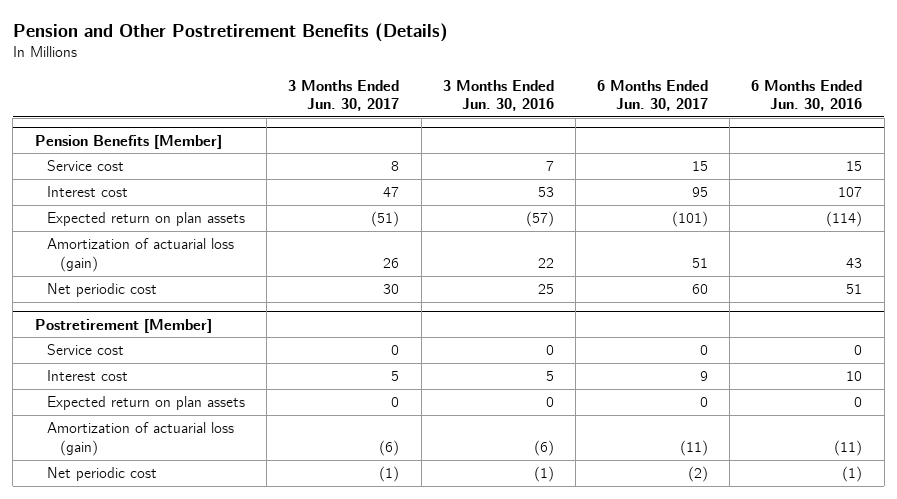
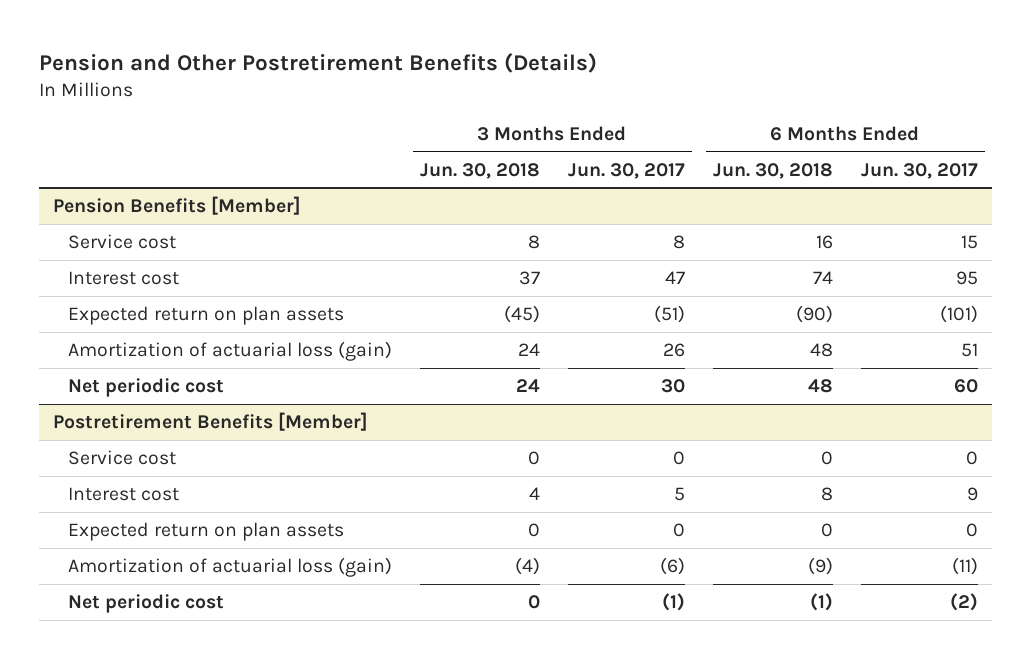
- | 3 Months Ended Jun. 30, 2017 | 3 Months Ended Jun. 30, 2016 | 6 Months Ended Jun. 30, 2017 | 6 Months Ended Jun. 30, 2016
+ | 3 Months Ended Jun. 30, 2018 | 3 Months Ended Jun. 30, 2017 | 6 Months Ended Jun. 30, 2018 | 6 Months Ended Jun. 30, 2017
- Postretirement [Member]
+ Postretirement Benefits [Member]

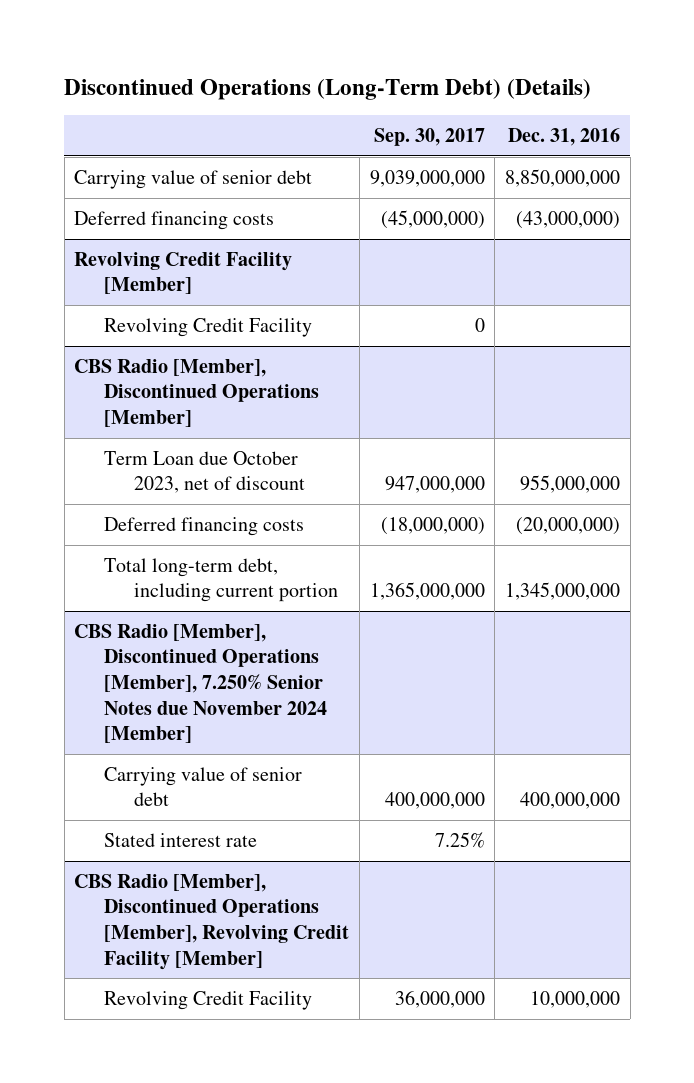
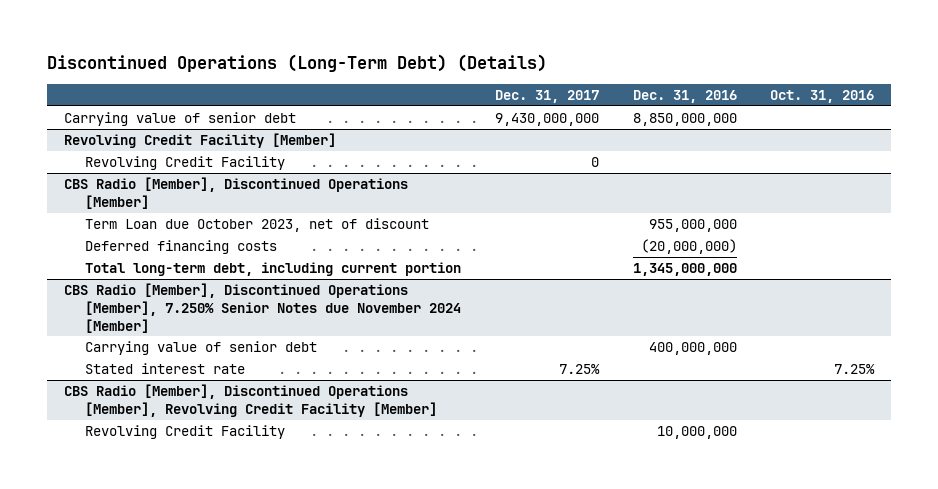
- | Sep. 30, 2017 | Dec. 31, 2016
+ | Dec. 31, 2017 | Dec. 31, 2016 | Oct. 31, 2016
- Deferred financing costs | (45,000,000) | (43,000,000)

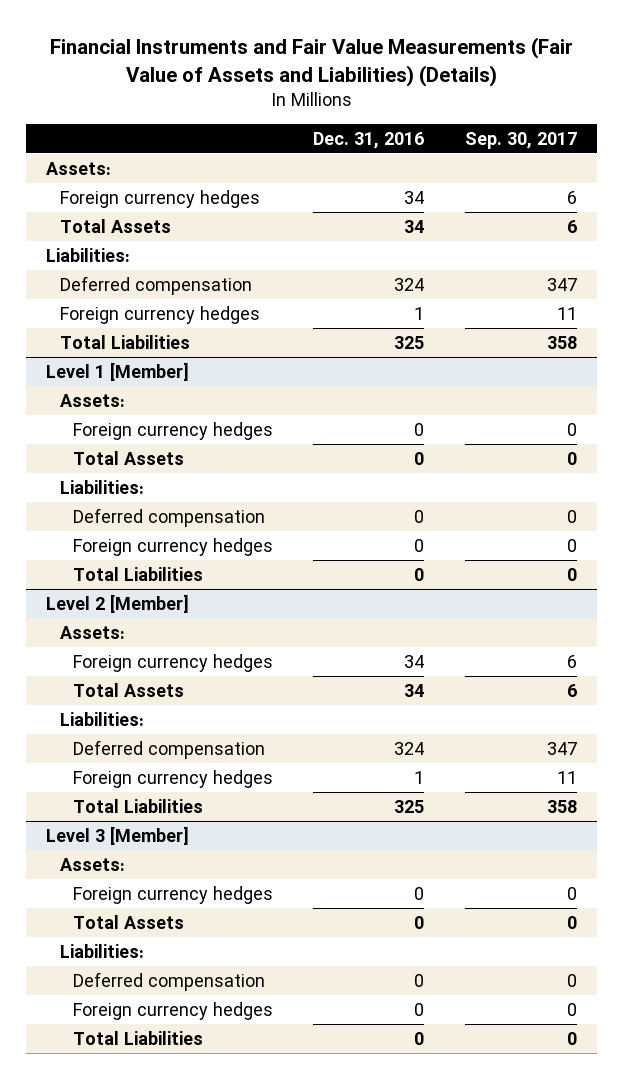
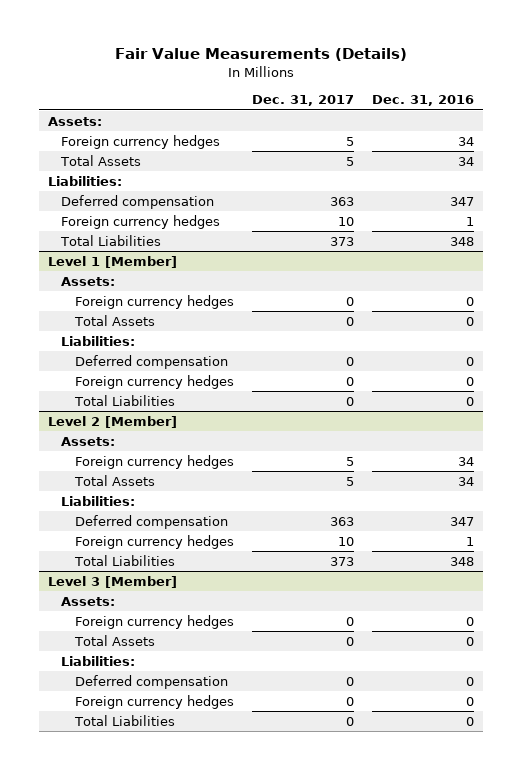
- Financial Instruments and Fair Value Measurements (Fair Value of Assets and Liabilities) (Details)
+ Fair Value Measurements (Details)
- | Dec. 31, 2016 | Sep. 30, 2017
+ | Dec. 31, 2017 | Dec. 31, 2016
- Deferred compensation | 324 | 347
+ Deferred compensation | 363 | 347
- Total Liabilities | 325 | 358
+ Total Liabilities | 373 | 348
@ Level 2 [Member]
- Deferred compensation | 324 | 347
+ Deferred compensation | 363 | 347
- Total Liabilities | 325 | 358
+ Total Liabilities | 373 | 348

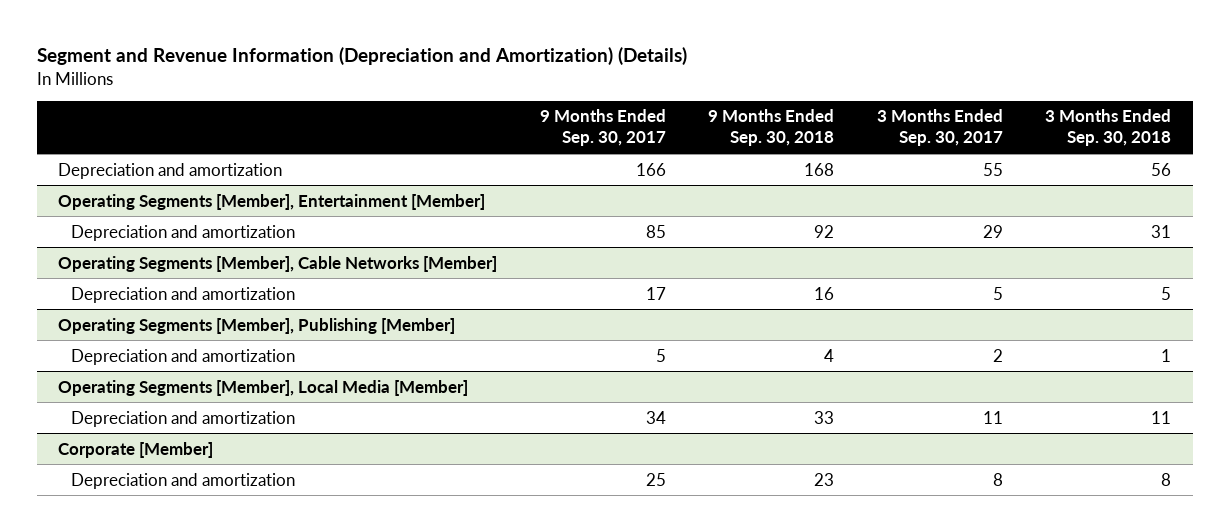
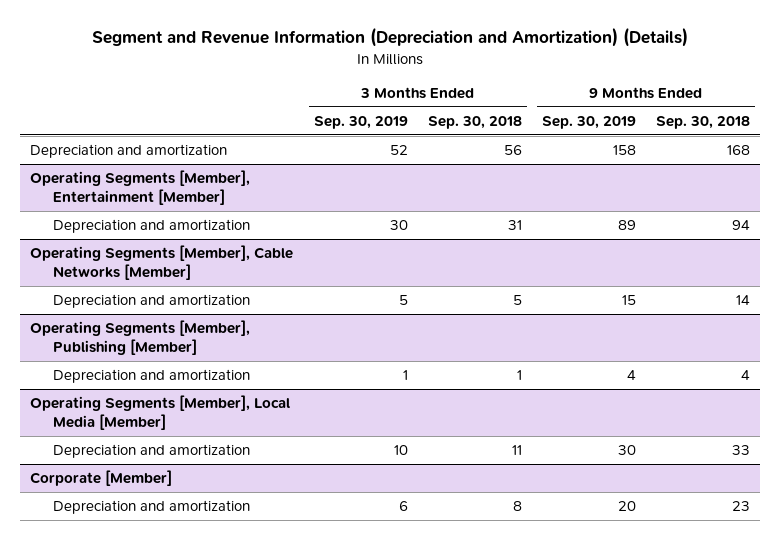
- | 9 Months Ended Sep. 30, 2017 | 9 Months Ended Sep. 30, 2018 | 3 Months Ended Sep. 30, 2017 | 3 Months Ended Sep. 30, 2018
+ | 3 Months Ended Sep. 30, 2019 | 3 Months Ended Sep. 30, 2018 | 9 Months Ended Sep. 30, 2019 | 9 Months Ended Sep. 30, 2018
@ Operating Segments [Member], Entertainment [Member]
- Depreciation and amortization | 85 | 92 | 29 | 31
+ Depreciation and amortization | 30 | 31 | 89 | 94
@ Operating Segments [Member], Cable Networks [Member]
- Depreciation and amortization | 17 | 16 | 5 | 5
+ Depreciation and amortization | 5 | 5 | 15 | 14

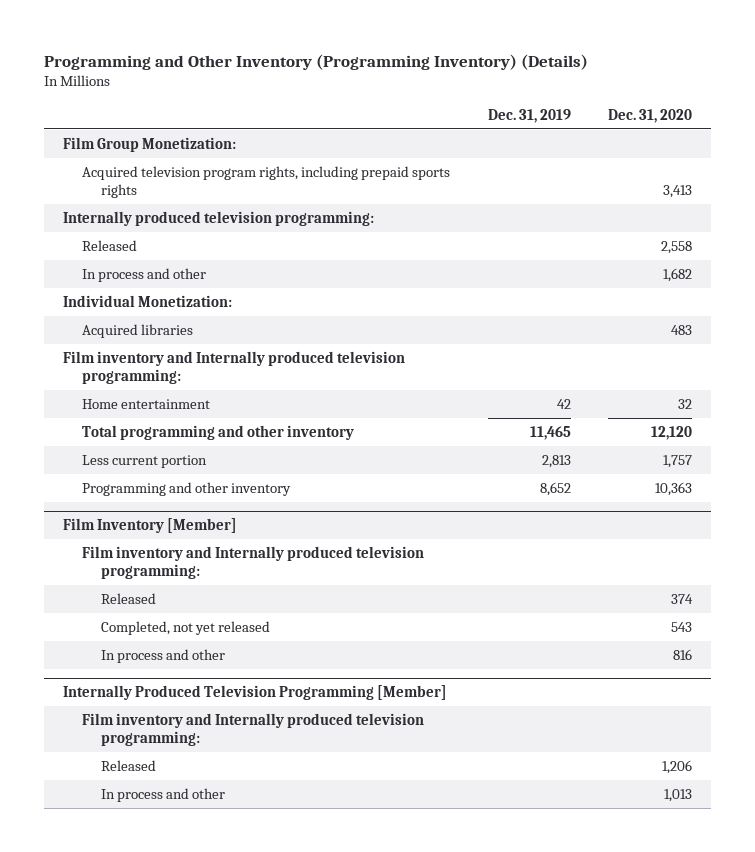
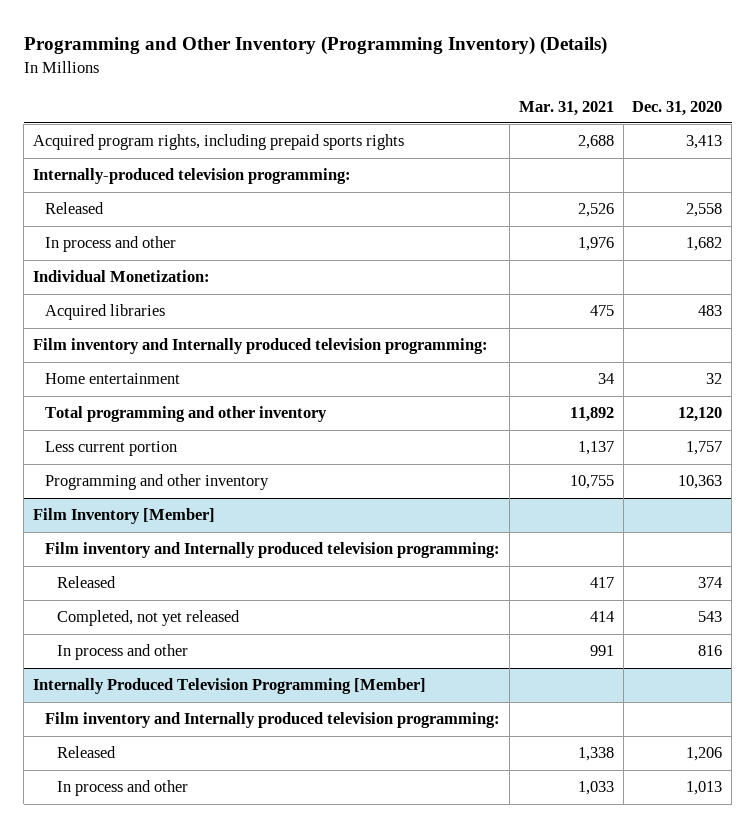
- | Dec. 31, 2019 | Dec. 31, 2020
+ | Mar. 31, 2021 | Dec. 31, 2020
- Film Group Monetization:
- Acquired television program rights, including prepaid sports rights | | 3,413
- Internally produced television programming:
+ Acquired program rights, including prepaid sports rights | 2,688 | 3,413
+ Internally-produced television programming:

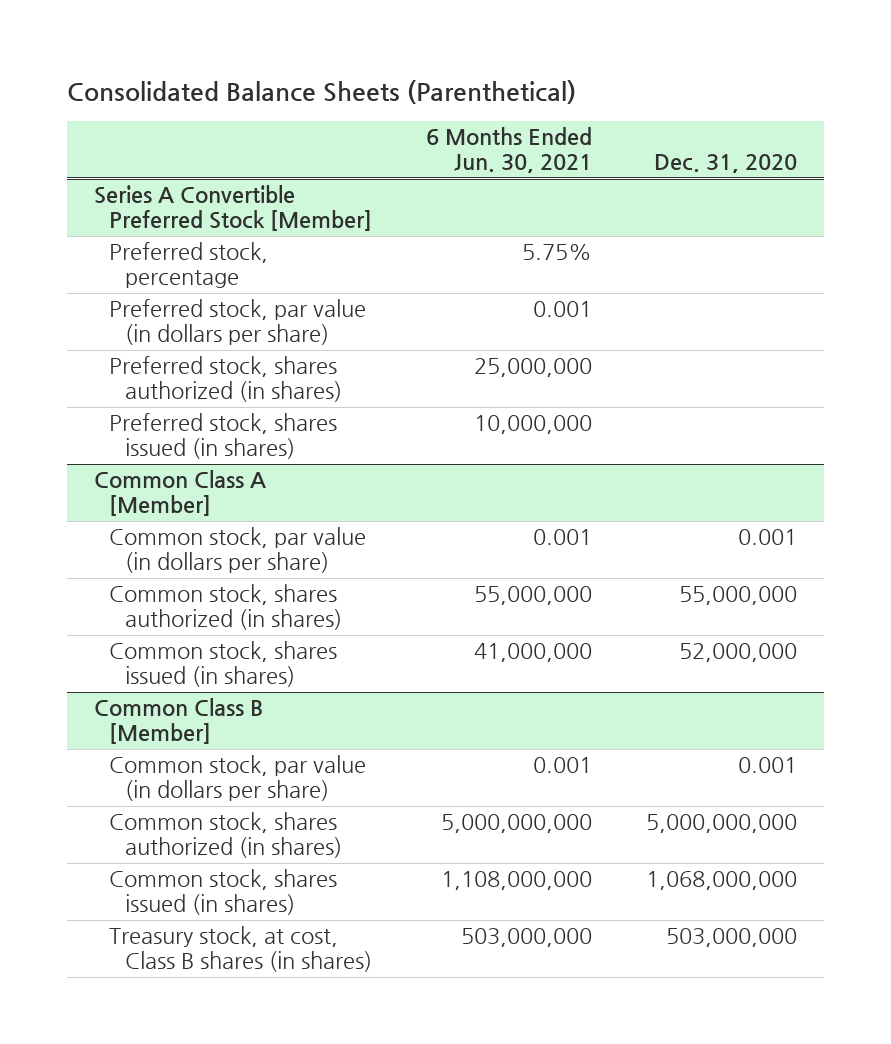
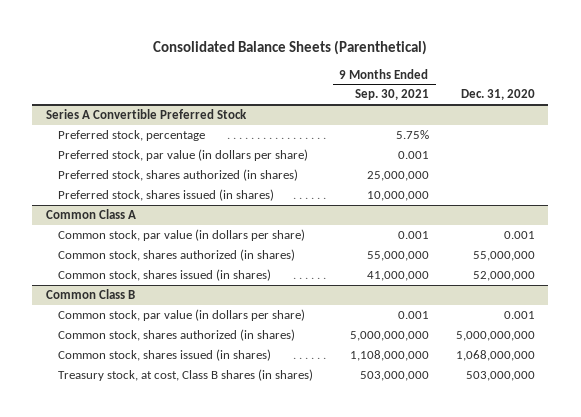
- | 6 Months Ended Jun. 30, 2021 | Dec. 31, 2020
+ | 9 Months Ended Sep. 30, 2021 | Dec. 31, 2020
- Series A Convertible Preferred Stock [Member]
+ Series A Convertible Preferred Stock
- Common Class A [Member]
+ Common Class A
- Common Class B [Member]
+ Common Class B

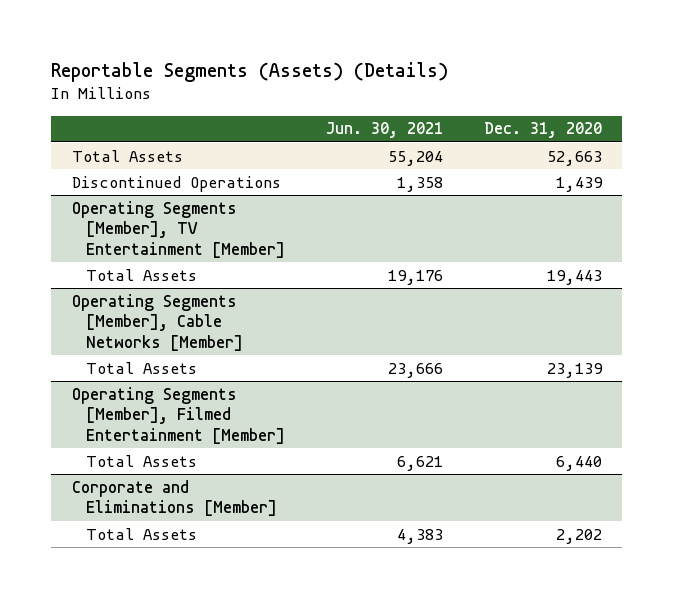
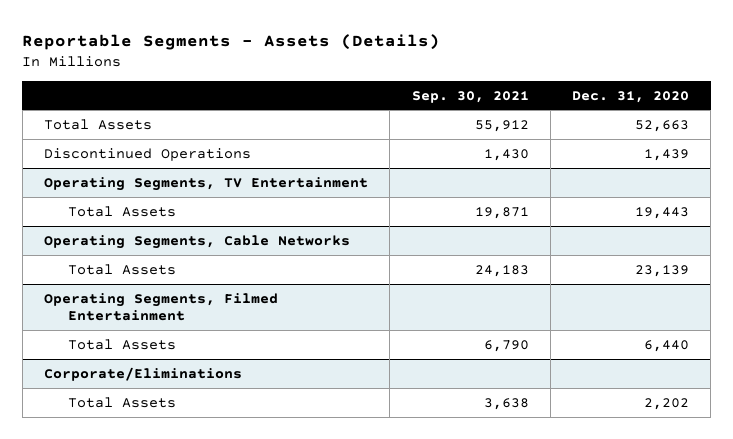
- Reportable Segments (Assets) (Details)
+ Reportable Segments - Assets (Details)
- | Jun. 30, 2021 | Dec. 31, 2020
+ | Sep. 30, 2021 | Dec. 31, 2020
- Operating Segments [Member], TV Entertainment [Member]
+ Operating Segments, TV Entertainment
- Operating Segments [Member], Cable Networks [Member]
+ Operating Segments, Cable Networks
- Operating Segments [Member], Filmed Entertainment [Member]
+ Operating Segments, Filmed Entertainment
- Corporate and Eliminations [Member]
+ Corporate/Eliminations

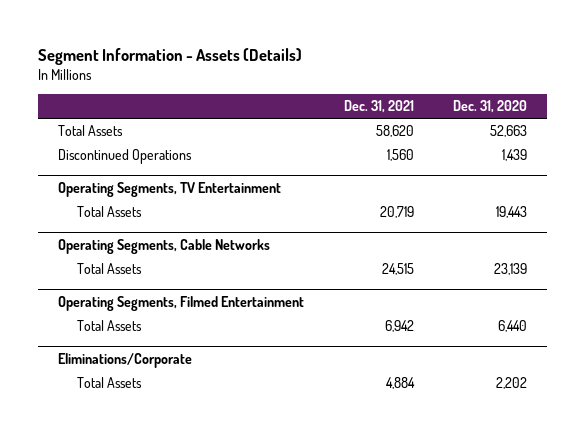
- Reportable Segments - Assets (Details)
+ Segment Information - Assets (Details)
- | Sep. 30, 2021 | Dec. 31, 2020
+ | Dec. 31, 2021 | Dec. 31, 2020
- Corporate/Eliminations
+ Eliminations/Corporate

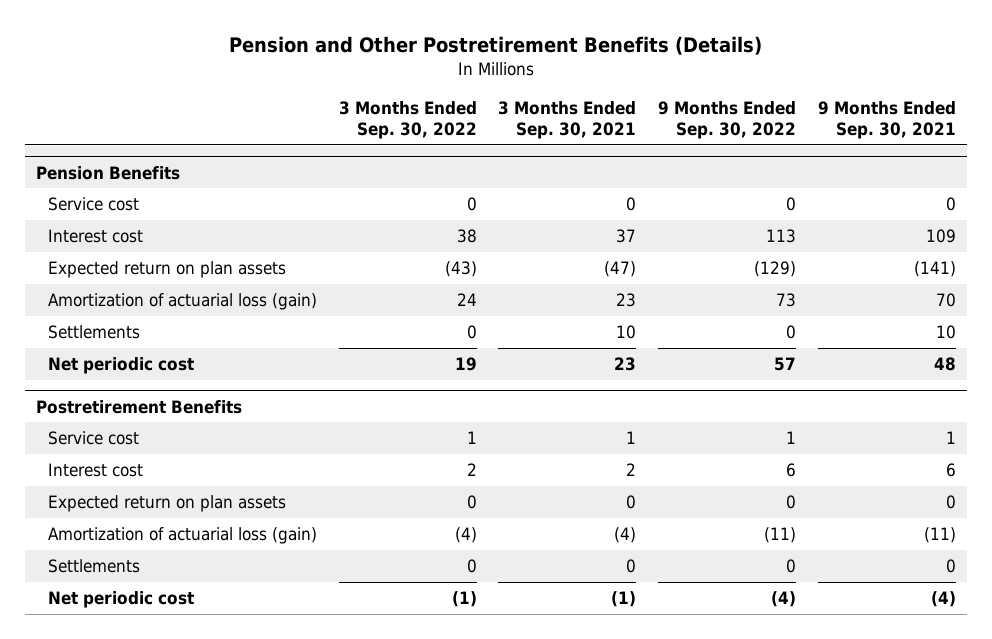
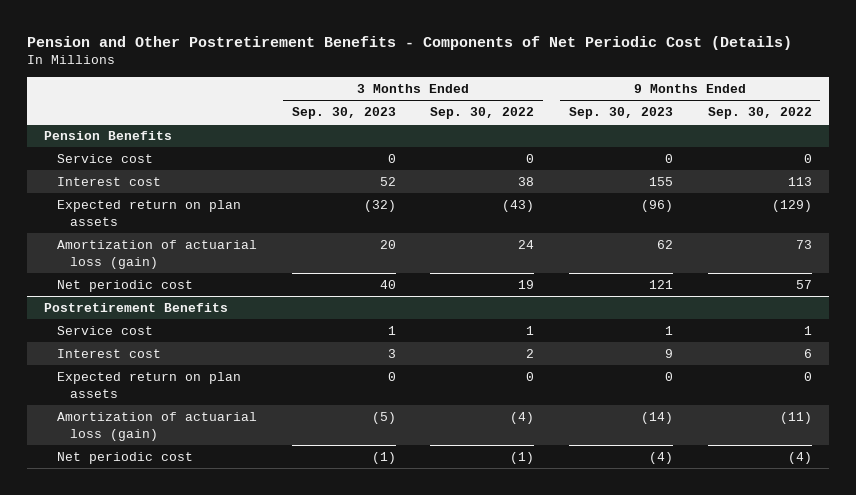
- Pension and Other Postretirement Benefits (Details)
+ Pension and Other Postretirement Benefits - Components of Net Periodic Cost (Details)
- | 3 Months Ended Sep. 30, 2022 | 3 Months Ended Sep. 30, 2021 | 9 Months Ended Sep. 30, 2022 | 9 Months Ended Sep. 30, 2021
+ | 3 Months Ended Sep. 30, 2023 | 3 Months Ended Sep. 30, 2022 | 9 Months Ended Sep. 30, 2023 | 9 Months Ended Sep. 30, 2022
@ Pension Benefits
- Settlements | 0 | 10 | 0 | 10
@ Postretirement Benefits
- Settlements | 0 | 0 | 0 | 0

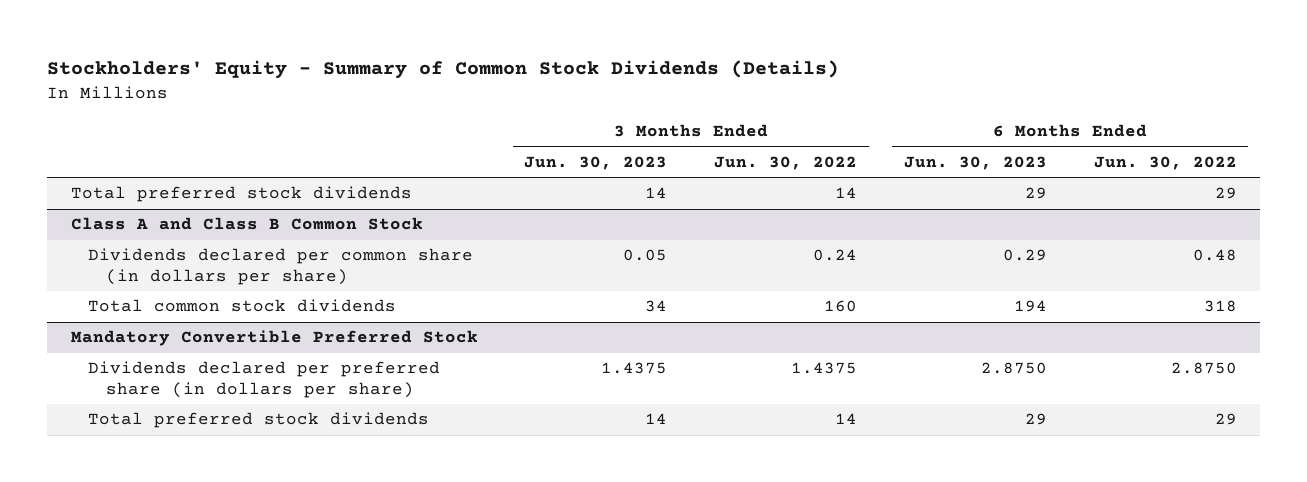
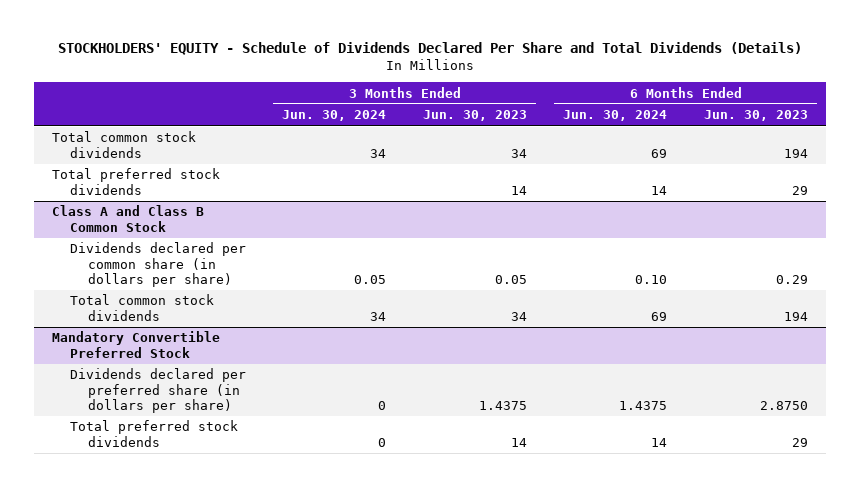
- Stockholders' Equity - Summary of Common Stock Dividends (Details)
+ STOCKHOLDERS' EQUITY - Schedule of Dividends Declared Per Share and Total Dividends (Details)
- | 3 Months Ended Jun. 30, 2023 | 3 Months Ended Jun. 30, 2022 | 6 Months Ended Jun. 30, 2023 | 6 Months Ended Jun. 30, 2022
+ | 3 Months Ended Jun. 30, 2024 | 3 Months Ended Jun. 30, 2023 | 6 Months Ended Jun. 30, 2024 | 6 Months Ended Jun. 30, 2023
+ Total common stock dividends | 34 | 34 | 69 | 194

